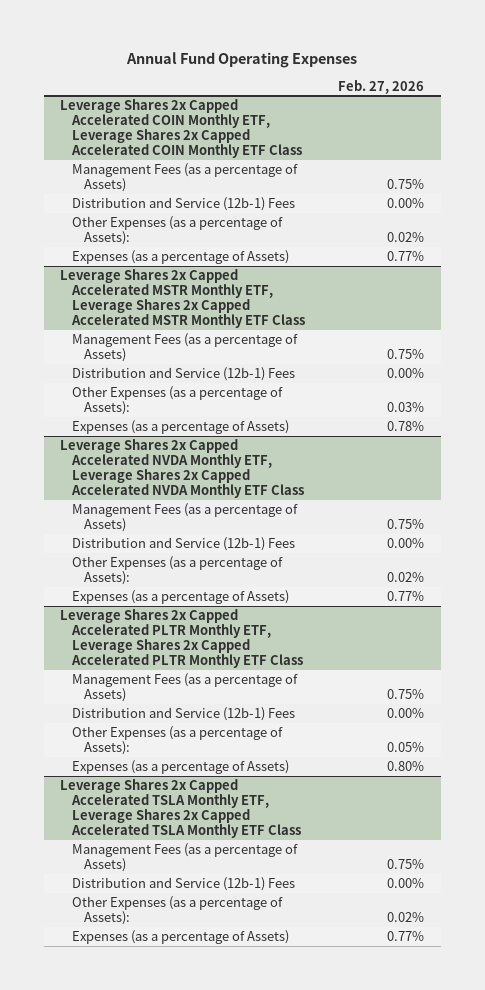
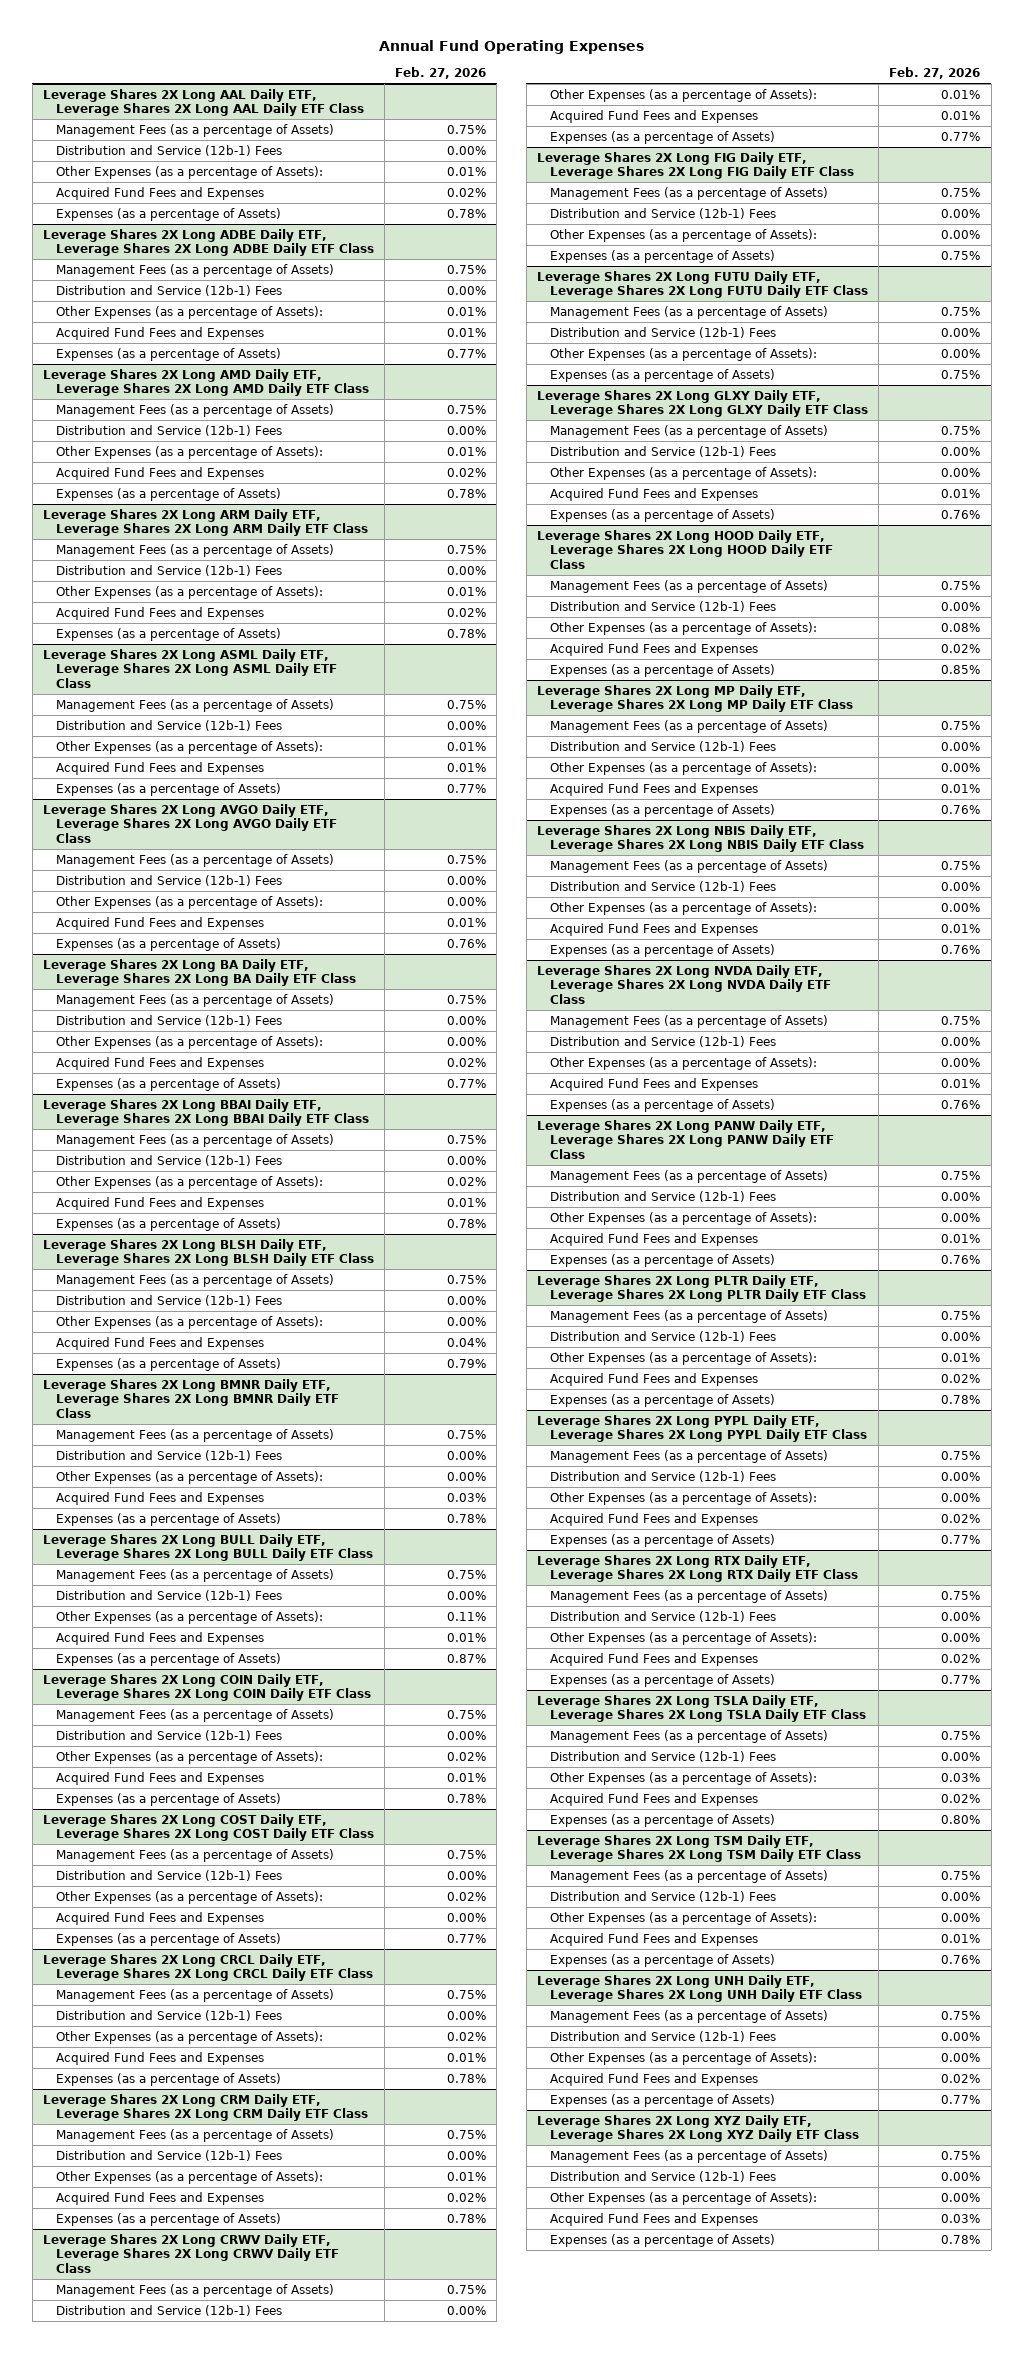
- Leverage Shares 2x Capped Accelerated COIN Monthly ETF, Leverage Shares 2x Capped Accelerated COIN Monthly ETF Class
+ Leverage Shares 2X Long AAL Daily ETF, Leverage Shares 2X Long AAL Daily ETF Class
- Other Expenses (as a percentage of Assets): | 0.02%
+ Other Expenses (as a percentage of Assets): | 0.01%
+ Acquired Fund Fees and Expenses | 0.02%
+ Expenses (as a percentage of Assets) | 0.78%
+ Leverage Shares 2X Long ADBE Daily ETF, Leverage Shares 2X Long ADBE Daily ETF Class
+ Management Fees (as a percentage of Assets) | 0.75%
+ Distribution and Service (12b-1) Fees | 0.00%
+ Other Expenses (as a percentage of Assets): | 0.01%
+ Acquired Fund Fees and Expenses | 0.01%
- Leverage Shares 2x Capped Accelerated MSTR Monthly ETF, Leverage Shares 2x Capped Accelerated MSTR Monthly ETF Class
+ Leverage Shares 2X Long AMD Daily ETF, Leverage Shares 2X Long AMD Daily ETF Class
- Other Expenses (as a percentage of Assets): | 0.03%
+ Other Expenses (as a percentage of Assets): | 0.01%
+ Acquired Fund Fees and Expenses | 0.02%
- Leverage Shares 2x Capped Accelerated NVDA Monthly ETF, Leverage Shares 2x Capped Accelerated NVDA Monthly ETF Class
+ Leverage Shares 2X Long ARM Daily ETF, Leverage Shares 2X Long ARM Daily ETF Class
+ Other Expenses (as a percentage of Assets): | 0.01%
+ Acquired Fund Fees and Expenses | 0.02%
+ Expenses (as a percentage of Assets) | 0.78%
+ Leverage Shares 2X Long ASML Daily ETF, Leverage Shares 2X Long ASML Daily ETF Class
+ Management Fees (as a percentage of Assets) | 0.75%
+ Distribution and Service (12b-1) Fees | 0.00%
+ Other Expenses (as a percentage of Assets): | 0.01%
+ Acquired Fund Fees and Expenses | 0.01%
+ Expenses (as a percentage of Assets) | 0.77%
+ Leverage Shares 2X Long AVGO Daily ETF, Leverage Shares 2X Long AVGO Daily ETF Class
+ Management Fees (as a percentage of Assets) | 0.75%
+ Distribution and Service (12b-1) Fees | 0.00%
+ Other Expenses (as a percentage of Assets): | 0.00%
+ Acquired Fund Fees and Expenses | 0.01%
+ Expenses (as a percentage of Assets) | 0.76%
+ Leverage Shares 2X Long BA Daily ETF, Leverage Shares 2X Long BA Daily ETF Class
+ Management Fees (as a percentage of Assets) | 0.75%
+ Distribution and Service (12b-1) Fees | 0.00%
+ Other Expenses (as a percentage of Assets): | 0.00%
+ Acquired Fund Fees and Expenses | 0.02%
+ Expenses (as a percentage of Assets) | 0.77%
+ Leverage Shares 2X Long BBAI Daily ETF, Leverage Shares 2X Long BBAI Daily ETF Class
+ Management Fees (as a percentage of Assets) | 0.75%
+ Distribution and Service (12b-1) Fees | 0.00%
+ Acquired Fund Fees and Expenses | 0.01%
+ Expenses (as a percentage of Assets) | 0.78%
+ Leverage Shares 2X Long BLSH Daily ETF, Leverage Shares 2X Long BLSH Daily ETF Class
+ Management Fees (as a percentage of Assets) | 0.75%
+ Distribution and Service (12b-1) Fees | 0.00%
+ Other Expenses (as a percentage of Assets): | 0.00%
+ Acquired Fund Fees and Expenses | 0.04%
+ Expenses (as a percentage of Assets) | 0.79%
+ Leverage Shares 2X Long BMNR Daily ETF, Leverage Shares 2X Long BMNR Daily ETF Class
+ Management Fees (as a percentage of Assets) | 0.75%
+ Distribution and Service (12b-1) Fees | 0.00%
+ Other Expenses (as a percentage of Assets): | 0.00%
+ Acquired Fund Fees and Expenses | 0.03%
+ Expenses (as a percentage of Assets) | 0.78%
+ Leverage Shares 2X Long BULL Daily ETF, Leverage Shares 2X Long BULL Daily ETF Class
+ Management Fees (as a percentage of Assets) | 0.75%
+ Distribution and Service (12b-1) Fees | 0.00%
+ Other Expenses (as a percentage of Assets): | 0.11%
+ Acquired Fund Fees and Expenses | 0.01%
+ Expenses (as a percentage of Assets) | 0.87%
+ Leverage Shares 2X Long COIN Daily ETF, Leverage Shares 2X Long COIN Daily ETF Class
+ Management Fees (as a percentage of Assets) | 0.75%
+ Distribution and Service (12b-1) Fees | 0.00%
+ Other Expenses (as a percentage of Assets): | 0.02%
+ Acquired Fund Fees and Expenses | 0.01%
+ Expenses (as a percentage of Assets) | 0.78%
+ Leverage Shares 2X Long COST Daily ETF, Leverage Shares 2X Long COST Daily ETF Class
+ Management Fees (as a percentage of Assets) | 0.75%
+ Distribution and Service (12b-1) Fees | 0.00%
+ Other Expenses (as a percentage of Assets): | 0.02%
+ Acquired Fund Fees and Expenses | 0.00%
- Leverage Shares 2x Capped Accelerated PLTR Monthly ETF, Leverage Shares 2x Capped Accelerated PLTR Monthly ETF Class
+ Leverage Shares 2X Long CRCL Daily ETF, Leverage Shares 2X Long CRCL Daily ETF Class
- Other Expenses (as a percentage of Assets): | 0.05%
+ Other Expenses (as a percentage of Assets): | 0.02%
+ Acquired Fund Fees and Expenses | 0.01%
+ Expenses (as a percentage of Assets) | 0.78%
+ Leverage Shares 2X Long CRM Daily ETF, Leverage Shares 2X Long CRM Daily ETF Class
+ Management Fees (as a percentage of Assets) | 0.75%
+ Distribution and Service (12b-1) Fees | 0.00%
+ Other Expenses (as a percentage of Assets): | 0.01%
+ Acquired Fund Fees and Expenses | 0.02%
+ Expenses (as a percentage of Assets) | 0.78%
+ Leverage Shares 2X Long CRWV Daily ETF, Leverage Shares 2X Long CRWV Daily ETF Class
+ Management Fees (as a percentage of Assets) | 0.75%
+ Distribution and Service (12b-1) Fees | 0.00%
+ Other Expenses (as a percentage of Assets): | 0.01%
+ Acquired Fund Fees and Expenses | 0.01%
+ Expenses (as a percentage of Assets) | 0.77%
+ Leverage Shares 2X Long FIG Daily ETF, Leverage Shares 2X Long FIG Daily ETF Class
+ Management Fees (as a percentage of Assets) | 0.75%
+ Distribution and Service (12b-1) Fees | 0.00%
+ Other Expenses (as a percentage of Assets): | 0.00%
+ Expenses (as a percentage of Assets) | 0.75%
+ Leverage Shares 2X Long FUTU Daily ETF, Leverage Shares 2X Long FUTU Daily ETF Class
+ Management Fees (as a percentage of Assets) | 0.75%
+ Distribution and Service (12b-1) Fees | 0.00%
+ Other Expenses (as a percentage of Assets): | 0.00%
+ Expenses (as a percentage of Assets) | 0.75%
+ Leverage Shares 2X Long GLXY Daily ETF, Leverage Shares 2X Long GLXY Daily ETF Class
+ Management Fees (as a percentage of Assets) | 0.75%
+ Distribution and Service (12b-1) Fees | 0.00%
+ Other Expenses (as a percentage of Assets): | 0.00%
+ Acquired Fund Fees and Expenses | 0.01%
+ Expenses (as a percentage of Assets) | 0.76%
+ Leverage Shares 2X Long HOOD Daily ETF, Leverage Shares 2X Long HOOD Daily ETF Class
+ Management Fees (as a percentage of Assets) | 0.75%
+ Distribution and Service (12b-1) Fees | 0.00%
+ Other Expenses (as a percentage of Assets): | 0.08%
+ Acquired Fund Fees and Expenses | 0.02%
+ Expenses (as a percentage of Assets) | 0.85%
+ Leverage Shares 2X Long MP Daily ETF, Leverage Shares 2X Long MP Daily ETF Class
+ Management Fees (as a percentage of Assets) | 0.75%
+ Distribution and Service (12b-1) Fees | 0.00%
+ Other Expenses (as a percentage of Assets): | 0.00%
+ Acquired Fund Fees and Expenses | 0.01%
+ Expenses (as a percentage of Assets) | 0.76%
+ Leverage Shares 2X Long NBIS Daily ETF, Leverage Shares 2X Long NBIS Daily ETF Class
+ Management Fees (as a percentage of Assets) | 0.75%
+ Distribution and Service (12b-1) Fees | 0.00%
+ Other Expenses (as a percentage of Assets): | 0.00%
+ Acquired Fund Fees and Expenses | 0.01%
+ Expenses (as a percentage of Assets) | 0.76%
+ Leverage Shares 2X Long NVDA Daily ETF, Leverage Shares 2X Long NVDA Daily ETF Class
+ Management Fees (as a percentage of Assets) | 0.75%
+ Distribution and Service (12b-1) Fees | 0.00%
+ Other Expenses (as a percentage of Assets): | 0.00%
+ Acquired Fund Fees and Expenses | 0.01%
+ Expenses (as a percentage of Assets) | 0.76%
+ Leverage Shares 2X Long PANW Daily ETF, Leverage Shares 2X Long PANW Daily ETF Class
+ Management Fees (as a percentage of Assets) | 0.75%
+ Distribution and Service (12b-1) Fees | 0.00%
+ Other Expenses (as a percentage of Assets): | 0.00%
+ Acquired Fund Fees and Expenses | 0.01%
+ Expenses (as a percentage of Assets) | 0.76%
+ Leverage Shares 2X Long PLTR Daily ETF, Leverage Shares 2X Long PLTR Daily ETF Class
+ Management Fees (as a percentage of Assets) | 0.75%
+ Distribution and Service (12b-1) Fees | 0.00%
+ Other Expenses (as a percentage of Assets): | 0.01%
+ Acquired Fund Fees and Expenses | 0.02%
+ Expenses (as a percentage of Assets) | 0.78%
+ Leverage Shares 2X Long PYPL Daily ETF, Leverage Shares 2X Long PYPL Daily ETF Class
+ Management Fees (as a percentage of Assets) | 0.75%
+ Distribution and Service (12b-1) Fees | 0.00%
+ Other Expenses (as a percentage of Assets): | 0.00%
+ Acquired Fund Fees and Expenses | 0.02%
+ Expenses (as a percentage of Assets) | 0.77%
+ Leverage Shares 2X Long RTX Daily ETF, Leverage Shares 2X Long RTX Daily ETF Class
+ Management Fees (as a percentage of Assets) | 0.75%
+ Distribution and Service (12b-1) Fees | 0.00%
+ Other Expenses (as a percentage of Assets): | 0.00%
+ Acquired Fund Fees and Expenses | 0.02%
+ Expenses (as a percentage of Assets) | 0.77%
+ Leverage Shares 2X Long TSLA Daily ETF, Leverage Shares 2X Long TSLA Daily ETF Class
+ Management Fees (as a percentage of Assets) | 0.75%
+ Distribution and Service (12b-1) Fees | 0.00%
+ Other Expenses (as a percentage of Assets): | 0.03%
+ Acquired Fund Fees and Expenses | 0.02%
- Leverage Shares 2x Capped Accelerated TSLA Monthly ETF, Leverage Shares 2x Capped Accelerated TSLA Monthly ETF Class
+ Leverage Shares 2X Long TSM Daily ETF, Leverage Shares 2X Long TSM Daily ETF Class
- Other Expenses (as a percentage of Assets): | 0.02%
+ Other Expenses (as a percentage of Assets): | 0.00%
+ Acquired Fund Fees and Expenses | 0.01%
+ Expenses (as a percentage of Assets) | 0.76%
+ Leverage Shares 2X Long UNH Daily ETF, Leverage Shares 2X Long UNH Daily ETF Class
+ Management Fees (as a percentage of Assets) | 0.75%
+ Distribution and Service (12b-1) Fees | 0.00%
+ Other Expenses (as a percentage of Assets): | 0.00%
+ Acquired Fund Fees and Expenses | 0.02%
+ Leverage Shares 2X Long XYZ Daily ETF, Leverage Shares 2X Long XYZ Daily ETF Class
+ Management Fees (as a percentage of Assets) | 0.75%
+ Distribution and Service (12b-1) Fees | 0.00%
+ Other Expenses (as a percentage of Assets): | 0.00%
+ Acquired Fund Fees and Expenses | 0.03%
+ Expenses (as a percentage of Assets) | 0.78%

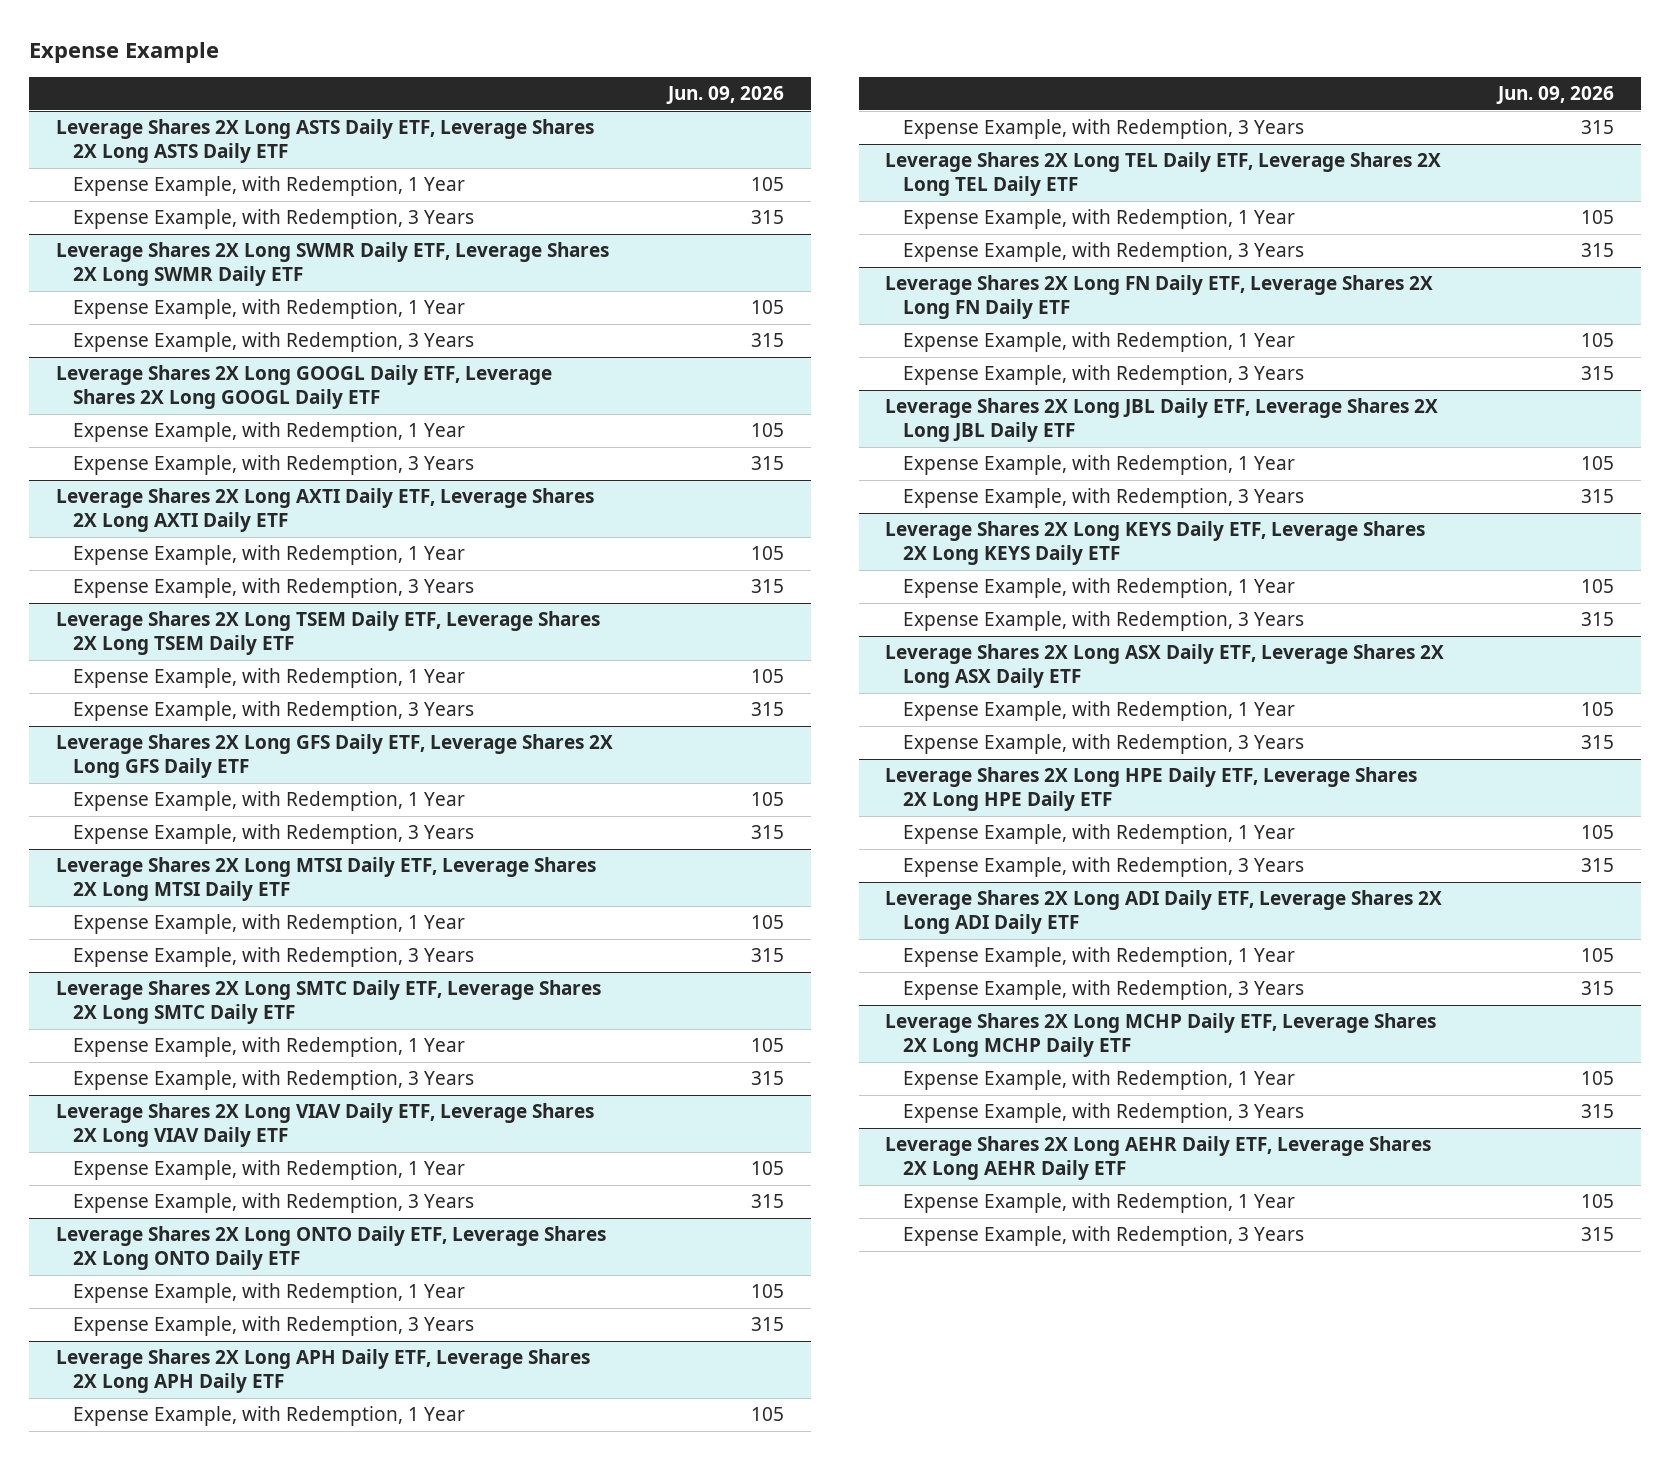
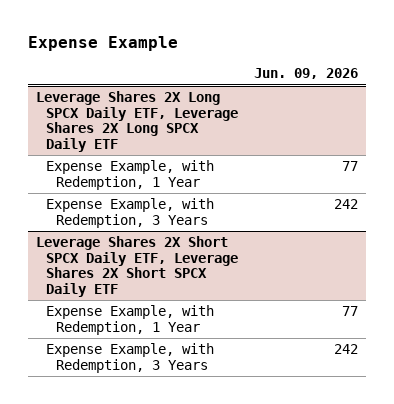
- Leverage Shares 2X Long ASTS Daily ETF, Leverage Shares 2X Long ASTS Daily ETF
- Expense Example, with Redemption, 1 Year | 105
- Expense Example, with Redemption, 3 Years | 315
- Leverage Shares 2X Long SWMR Daily ETF, Leverage Shares 2X Long SWMR Daily ETF
- Expense Example, with Redemption, 1 Year | 105
- Expense Example, with Redemption, 3 Years | 315
- Leverage Shares 2X Long GOOGL Daily ETF, Leverage Shares 2X Long GOOGL Daily ETF
- Expense Example, with Redemption, 1 Year | 105
- Expense Example, with Redemption, 3 Years | 315
- Leverage Shares 2X Long AXTI Daily ETF, Leverage Shares 2X Long AXTI Daily ETF
- Expense Example, with Redemption, 1 Year | 105
- Expense Example, with Redemption, 3 Years | 315
- Leverage Shares 2X Long TSEM Daily ETF, Leverage Shares 2X Long TSEM Daily ETF
- Expense Example, with Redemption, 1 Year | 105
- Expense Example, with Redemption, 3 Years | 315
- Leverage Shares 2X Long GFS Daily ETF, Leverage Shares 2X Long GFS Daily ETF
- Expense Example, with Redemption, 1 Year | 105
- Expense Example, with Redemption, 3 Years | 315
- Leverage Shares 2X Long MTSI Daily ETF, Leverage Shares 2X Long MTSI Daily ETF
- Expense Example, with Redemption, 1 Year | 105
- Expense Example, with Redemption, 3 Years | 315
- Leverage Shares 2X Long SMTC Daily ETF, Leverage Shares 2X Long SMTC Daily ETF
- Expense Example, with Redemption, 1 Year | 105
- Expense Example, with Redemption, 3 Years | 315
- Leverage Shares 2X Long VIAV Daily ETF, Leverage Shares 2X Long VIAV Daily ETF
- Expense Example, with Redemption, 1 Year | 105
- Expense Example, with Redemption, 3 Years | 315
- Leverage Shares 2X Long ONTO Daily ETF, Leverage Shares 2X Long ONTO Daily ETF
- Expense Example, with Redemption, 1 Year | 105
- Expense Example, with Redemption, 3 Years | 315
- Leverage Shares 2X Long APH Daily ETF, Leverage Shares 2X Long APH Daily ETF
- Expense Example, with Redemption, 1 Year | 105
- Expense Example, with Redemption, 3 Years | 315
- Leverage Shares 2X Long TEL Daily ETF, Leverage Shares 2X Long TEL Daily ETF
- Expense Example, with Redemption, 1 Year | 105
- Expense Example, with Redemption, 3 Years | 315
- Leverage Shares 2X Long FN Daily ETF, Leverage Shares 2X Long FN Daily ETF
- Expense Example, with Redemption, 1 Year | 105
- Expense Example, with Redemption, 3 Years | 315
- Leverage Shares 2X Long JBL Daily ETF, Leverage Shares 2X Long JBL Daily ETF
- Expense Example, with Redemption, 1 Year | 105
- Expense Example, with Redemption, 3 Years | 315
- Leverage Shares 2X Long KEYS Daily ETF, Leverage Shares 2X Long KEYS Daily ETF
- Expense Example, with Redemption, 1 Year | 105
- Expense Example, with Redemption, 3 Years | 315
- Leverage Shares 2X Long ASX Daily ETF, Leverage Shares 2X Long ASX Daily ETF
- Expense Example, with Redemption, 1 Year | 105
- Expense Example, with Redemption, 3 Years | 315
- Leverage Shares 2X Long HPE Daily ETF, Leverage Shares 2X Long HPE Daily ETF
- Expense Example, with Redemption, 1 Year | 105
- Expense Example, with Redemption, 3 Years | 315
- Leverage Shares 2X Long ADI Daily ETF, Leverage Shares 2X Long ADI Daily ETF
- Expense Example, with Redemption, 1 Year | 105
- Expense Example, with Redemption, 3 Years | 315
- Leverage Shares 2X Long MCHP Daily ETF, Leverage Shares 2X Long MCHP Daily ETF
- Expense Example, with Redemption, 1 Year | 105
- Expense Example, with Redemption, 3 Years | 315
- Leverage Shares 2X Long AEHR Daily ETF, Leverage Shares 2X Long AEHR Daily ETF
- Expense Example, with Redemption, 1 Year | 105
- Expense Example, with Redemption, 3 Years | 315
+ Leverage Shares 2X Long SPCX Daily ETF, Leverage Shares 2X Long SPCX Daily ETF
+ Expense Example, with Redemption, 1 Year | 77
+ Expense Example, with Redemption, 3 Years | 242
+ Leverage Shares 2X Short SPCX Daily ETF, Leverage Shares 2X Short SPCX Daily ETF
+ Expense Example, with Redemption, 1 Year | 77
+ Expense Example, with Redemption, 3 Years | 242

